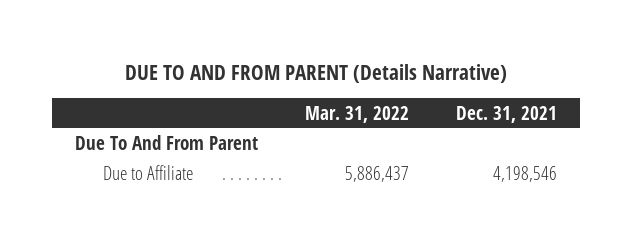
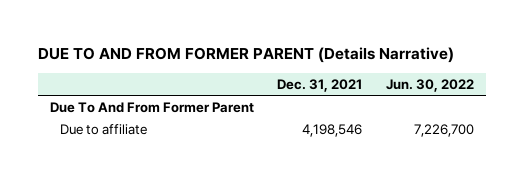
- DUE TO AND FROM PARENT (Details Narrative)
+ DUE TO AND FROM FORMER PARENT (Details Narrative)
- | Mar. 31, 2022 | Dec. 31, 2021
+ | Dec. 31, 2021 | Jun. 30, 2022
- Due To And From Parent
- Due to Affiliate | 5,886,437 | 4,198,546
+ Due To And From Former Parent
+ Due to affiliate | 4,198,546 | 7,226,700

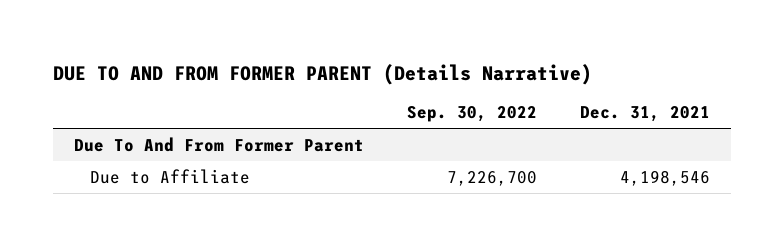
- | Dec. 31, 2021 | Jun. 30, 2022
+ | Sep. 30, 2022 | Dec. 31, 2021
- Due to affiliate | 4,198,546 | 7,226,700
+ Due to Affiliate | 7,226,700 | 4,198,546

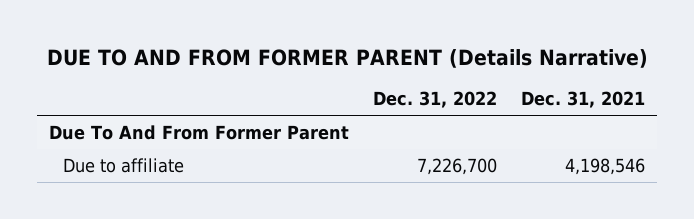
- | Sep. 30, 2022 | Dec. 31, 2021
+ | Dec. 31, 2022 | Dec. 31, 2021
- Due to Affiliate | 7,226,700 | 4,198,546
+ Due to affiliate | 7,226,700 | 4,198,546

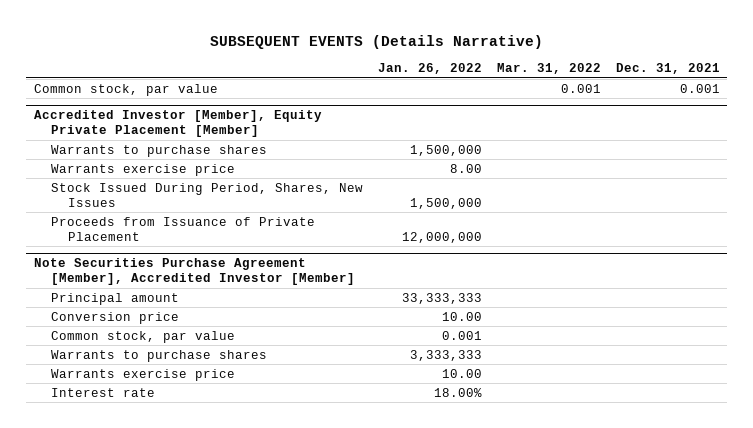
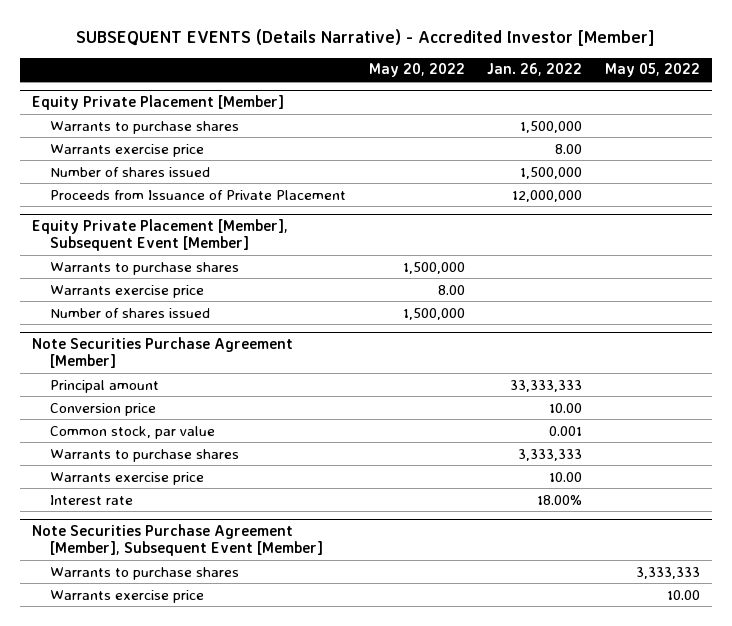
- SUBSEQUENT EVENTS (Details Narrative)
+ SUBSEQUENT EVENTS (Details Narrative) - Accredited Investor [Member]
- | Jan. 26, 2022 | Mar. 31, 2022 | Dec. 31, 2021
+ | May 20, 2022 | Jan. 26, 2022 | May 05, 2022
- Common stock, par value | | 0.001 | 0.001
- Accredited Investor [Member], Equity Private Placement [Member]
+ Equity Private Placement [Member]
- Stock Issued During Period, Shares, New Issues | 1,500,000 | |
+ Number of shares issued | | 1,500,000 |
- Note Securities Purchase Agreement [Member], Accredited Investor [Member]
+ Equity Private Placement [Member], Subsequent Event [Member]
+ Warrants to purchase shares | 1,500,000 | |
+ Warrants exercise price | 8.00 | |
+ Number of shares issued | 1,500,000 | |
+ Note Securities Purchase Agreement [Member]
+ Note Securities Purchase Agreement [Member], Subsequent Event [Member]
+ Warrants to purchase shares | | | 3,333,333
+ Warrants exercise price | | | 10.00

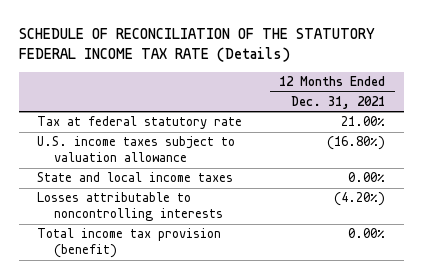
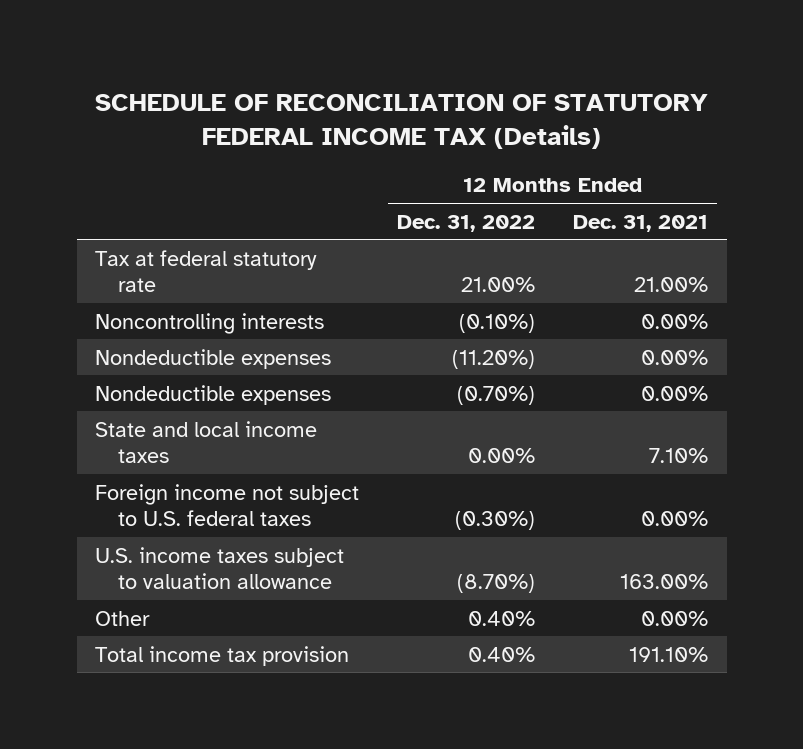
- SCHEDULE OF RECONCILIATION OF THE STATUTORY FEDERAL INCOME TAX RATE (Details)
+ SCHEDULE OF RECONCILIATION OF STATUTORY FEDERAL INCOME TAX (Details)
- | 12 Months Ended Dec. 31, 2021
+ | 12 Months Ended Dec. 31, 2022 | 12 Months Ended Dec. 31, 2021
- U.S. income taxes subject to valuation allowance | (16.80%)
- State and local income taxes | 0.00%
- Losses attributable to noncontrolling interests | (4.20%)
- Total income tax provision (benefit) | 0.00%
+ Noncontrolling interests | (0.10%) | 0.00%
+ Nondeductible expenses | (11.20%) | 0.00%
+ Nondeductible expenses | (0.70%) | 0.00%
+ State and local income taxes | 0.00% | 7.10%
+ Foreign income not subject to U.S. federal taxes | (0.30%) | 0.00%
+ U.S. income taxes subject to valuation allowance | (8.70%) | 163.00%
+ Other | 0.40% | 0.00%
+ Total income tax provision | 0.40% | 191.10%

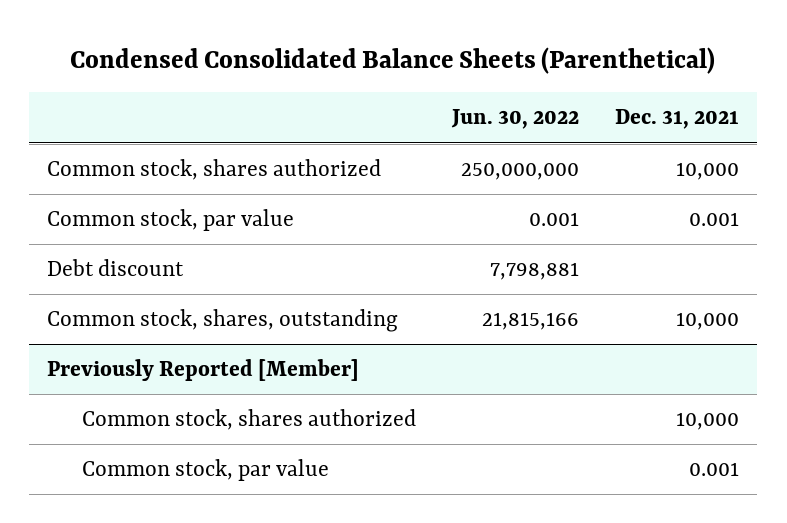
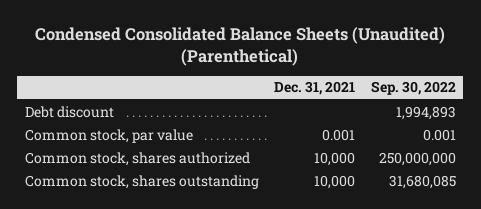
- Condensed Consolidated Balance Sheets (Parenthetical)
+ Condensed Consolidated Balance Sheets (Unaudited) (Parenthetical)
- | Jun. 30, 2022 | Dec. 31, 2021
+ | Dec. 31, 2021 | Sep. 30, 2022
- Common stock, par value | 0.001 | 0.001
- Common stock, shares, outstanding | 21,815,166 | 10,000
- Previously Reported [Member]
- Common stock, shares authorized | | 10,000
moved down: Common stock, shares authorized | 10,000 | 250,000,000
+ Common stock, shares outstanding | 10,000 | 31,680,085

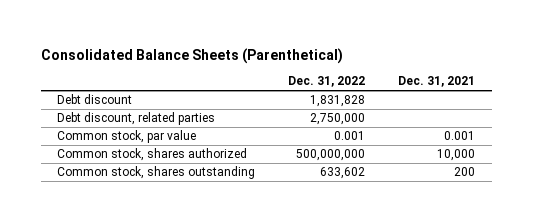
- Condensed Consolidated Balance Sheets (Unaudited) (Parenthetical)
+ Consolidated Balance Sheets (Parenthetical)
- | Dec. 31, 2021 | Sep. 30, 2022
+ | Dec. 31, 2022 | Dec. 31, 2021
+ Debt discount, related parties | 2,750,000 |
- Common stock, shares outstanding | 10,000 | 31,680,085
+ Common stock, shares outstanding | 633,602 | 200

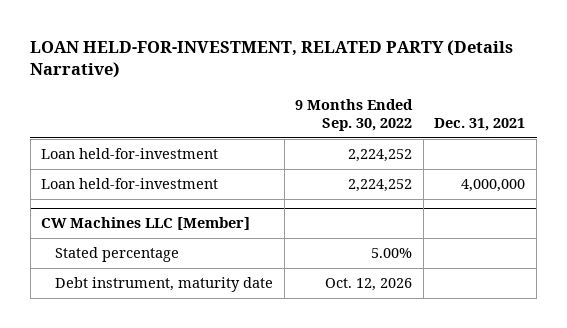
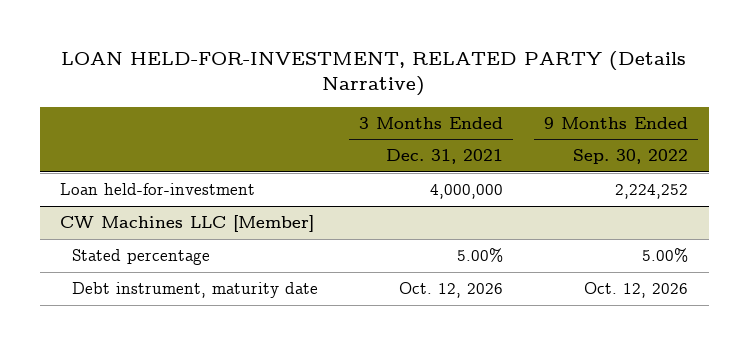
- | 9 Months Ended Sep. 30, 2022 | Dec. 31, 2021
+ | 3 Months Ended Dec. 31, 2021 | 9 Months Ended Sep. 30, 2022
- Loan held-for-investment | 2,224,252 | 4,000,000

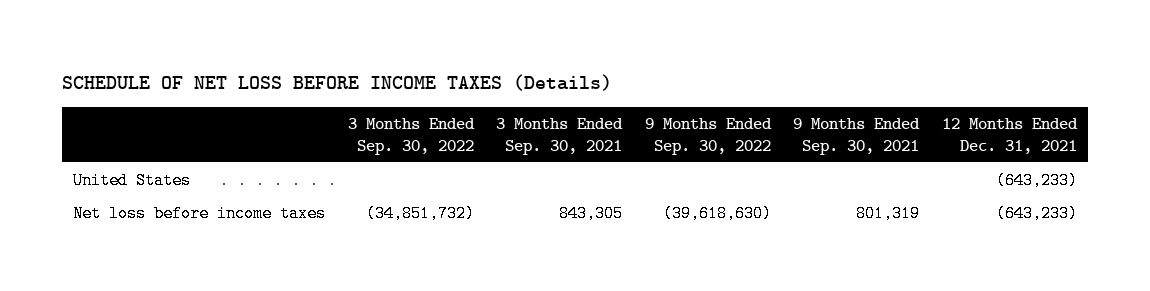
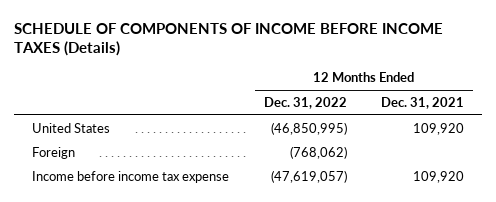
- SCHEDULE OF NET LOSS BEFORE INCOME TAXES (Details)
+ SCHEDULE OF COMPONENTS OF INCOME BEFORE INCOME TAXES (Details)
- | 3 Months Ended Sep. 30, 2022 | 3 Months Ended Sep. 30, 2021 | 9 Months Ended Sep. 30, 2022 | 9 Months Ended Sep. 30, 2021 | 12 Months Ended Dec. 31, 2021
+ | 12 Months Ended Dec. 31, 2022 | 12 Months Ended Dec. 31, 2021
- United States | | | | | (643,233)
- Net loss before income taxes | (34,851,732) | 843,305 | (39,618,630) | 801,319 | (643,233)
+ United States | (46,850,995) | 109,920
+ Foreign | (768,062) |
+ Income before income tax expense | (47,619,057) | 109,920

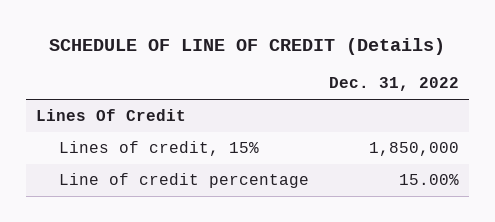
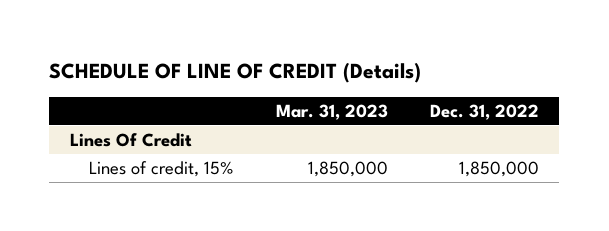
- | Dec. 31, 2022
+ | Mar. 31, 2023 | Dec. 31, 2022
- Line of credit percentage | 15.00%

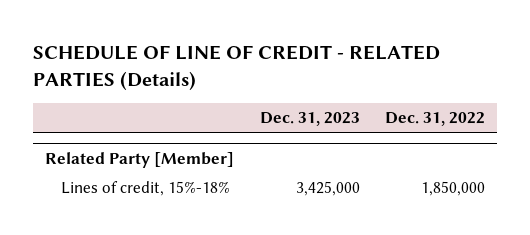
- SCHEDULE OF LINE OF CREDIT (Details)
+ SCHEDULE OF LINE OF CREDIT - RELATED PARTIES (Details)
- | Mar. 31, 2023 | Dec. 31, 2022
+ | Dec. 31, 2023 | Dec. 31, 2022
- Lines Of Credit
- Lines of credit, 15% | 1,850,000 | 1,850,000
+ Related Party [Member]
+ Lines of credit, 15%-18% | 3,425,000 | 1,850,000

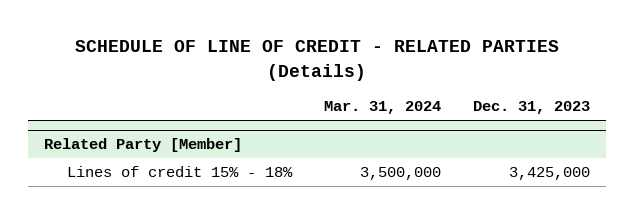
- | Dec. 31, 2023 | Dec. 31, 2022
+ | Mar. 31, 2024 | Dec. 31, 2023
@ Related Party [Member]
- Lines of credit, 15%-18% | 3,425,000 | 1,850,000
+ Lines of credit 15% - 18% | 3,500,000 | 3,425,000

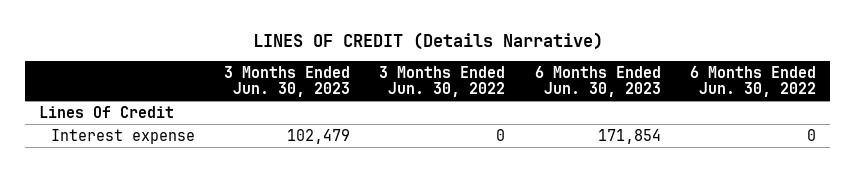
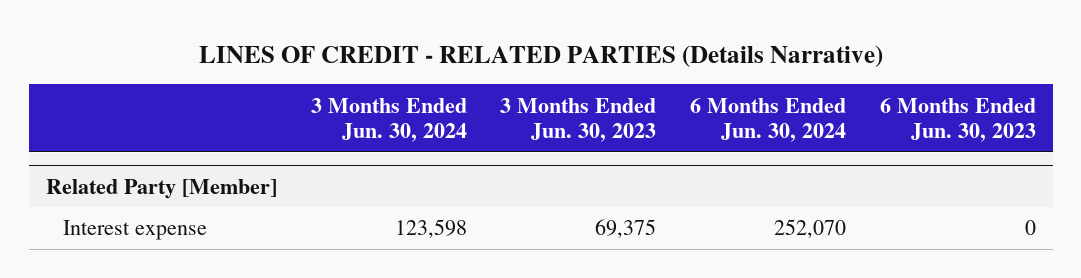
- LINES OF CREDIT (Details Narrative)
+ LINES OF CREDIT - RELATED PARTIES (Details Narrative)
- | 3 Months Ended Jun. 30, 2023 | 3 Months Ended Jun. 30, 2022 | 6 Months Ended Jun. 30, 2023 | 6 Months Ended Jun. 30, 2022
+ | 3 Months Ended Jun. 30, 2024 | 3 Months Ended Jun. 30, 2023 | 6 Months Ended Jun. 30, 2024 | 6 Months Ended Jun. 30, 2023
- Lines Of Credit
- Interest expense | 102,479 | 0 | 171,854 | 0
+ Related Party [Member]
+ Interest expense | 123,598 | 69,375 | 252,070 | 0

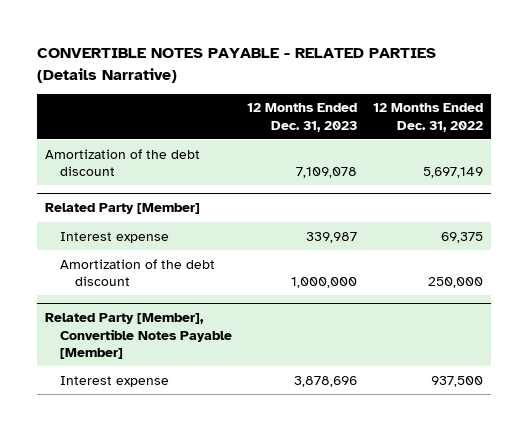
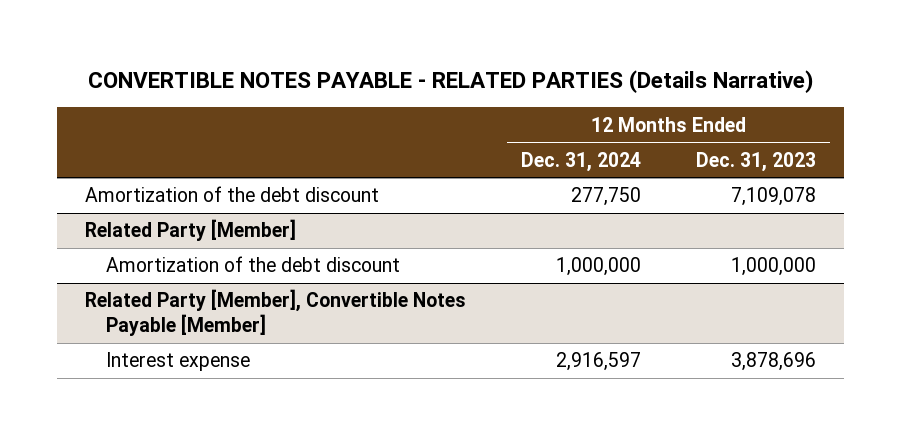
- | 12 Months Ended Dec. 31, 2023 | 12 Months Ended Dec. 31, 2022
+ | 12 Months Ended Dec. 31, 2024 | 12 Months Ended Dec. 31, 2023
@ Related Party [Member]
- Interest expense | 339,987 | 69,375

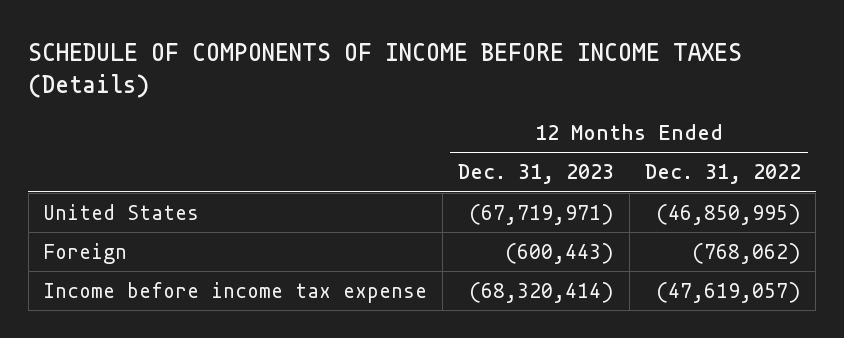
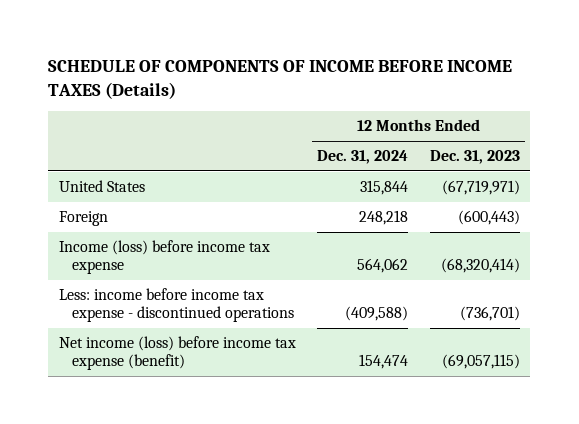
- | 12 Months Ended Dec. 31, 2023 | 12 Months Ended Dec. 31, 2022
+ | 12 Months Ended Dec. 31, 2024 | 12 Months Ended Dec. 31, 2023
- Income before income tax expense | (68,320,414) | (47,619,057)
+ Income (loss) before income tax expense | 564,062 | (68,320,414)
+ Less: income before income tax expense - discontinued operations | (409,588) | (736,701)
+ Net income (loss) before income tax expense (benefit) | 154,474 | (69,057,115)

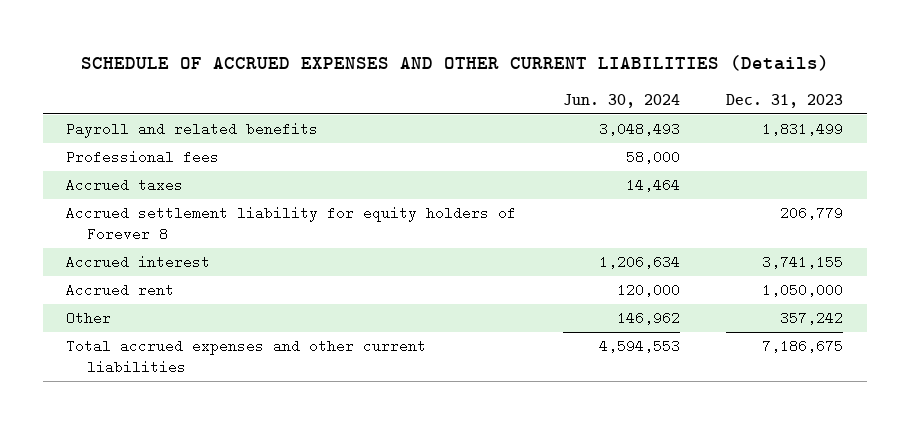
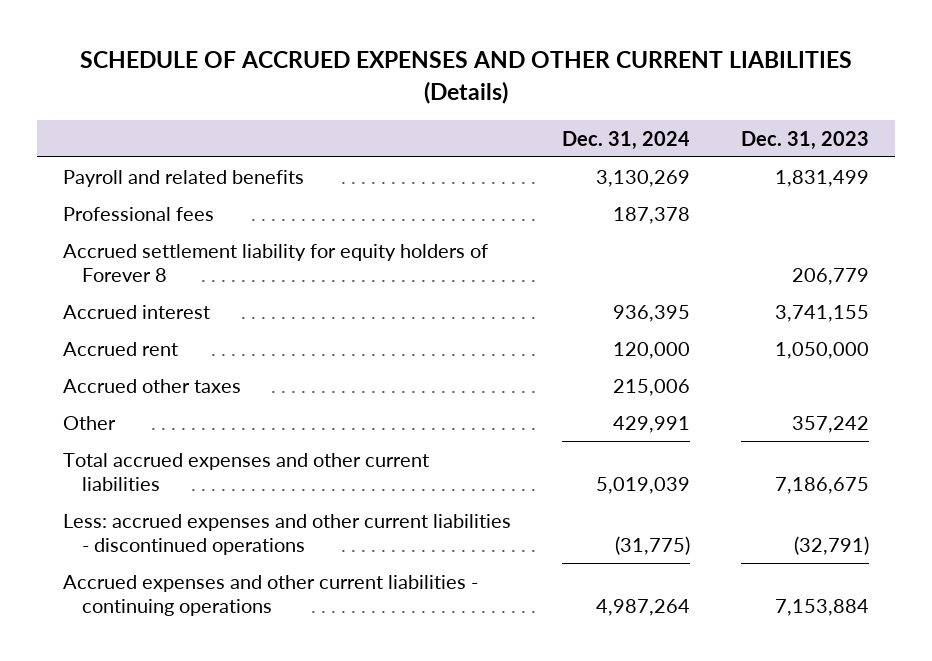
- | Jun. 30, 2024 | Dec. 31, 2023
+ | Dec. 31, 2024 | Dec. 31, 2023
- Accrued taxes | 14,464 |
+ Accrued other taxes | 215,006 |
+ Less: accrued expenses and other current liabilities - discontinued operations | (31,775) | (32,791)
+ Accrued expenses and other current liabilities - continuing operations | 4,987,264 | 7,153,884

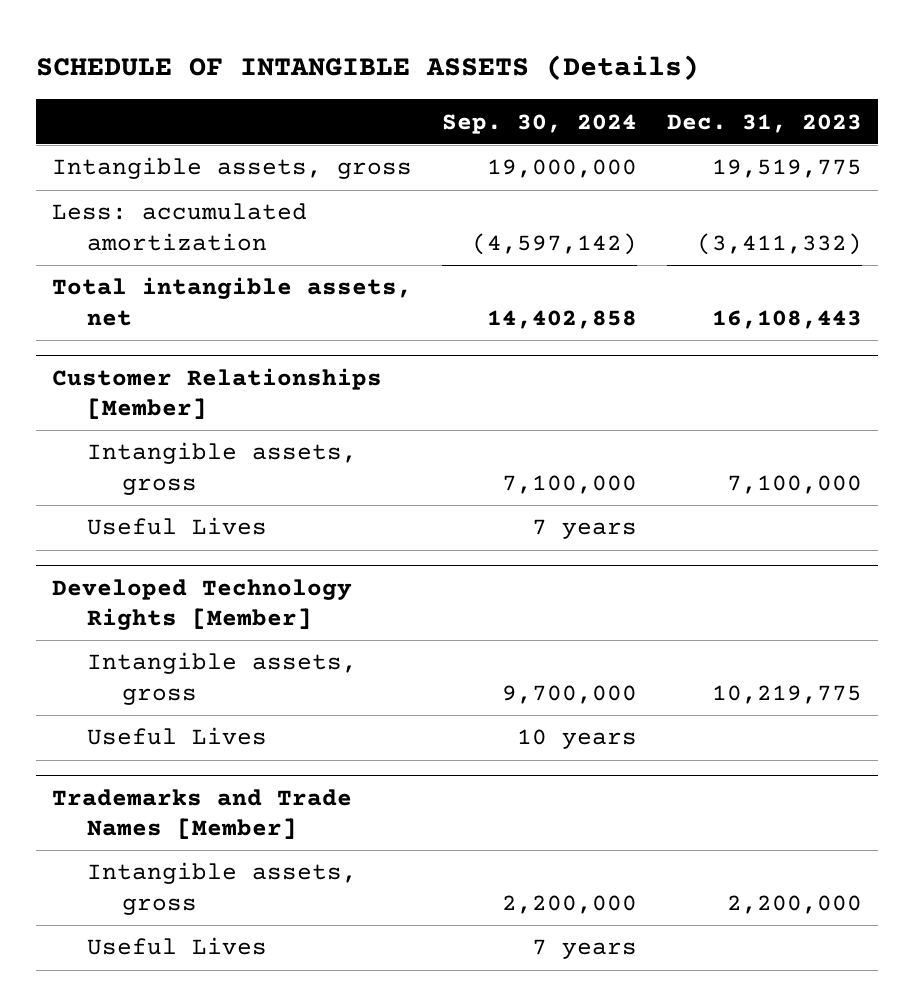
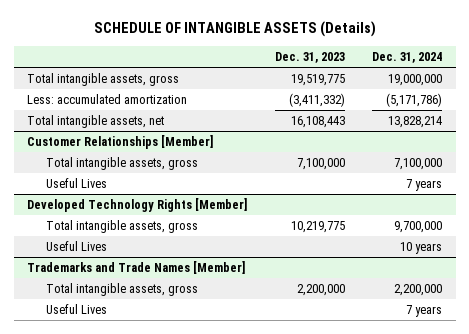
- | Sep. 30, 2024 | Dec. 31, 2023
+ | Dec. 31, 2023 | Dec. 31, 2024
- Intangible assets, gross | 19,000,000 | 19,519,775
+ Total intangible assets, gross | 19,519,775 | 19,000,000
@ Customer Relationships [Member]
- Intangible assets, gross | 7,100,000 | 7,100,000
+ Total intangible assets, gross | 7,100,000 | 7,100,000
@ Developed Technology Rights [Member]
- Intangible assets, gross | 9,700,000 | 10,219,775
+ Total intangible assets, gross | 10,219,775 | 9,700,000
@ Trademarks and Trade Names [Member]
- Intangible assets, gross | 2,200,000 | 2,200,000
+ Total intangible assets, gross | 2,200,000 | 2,200,000

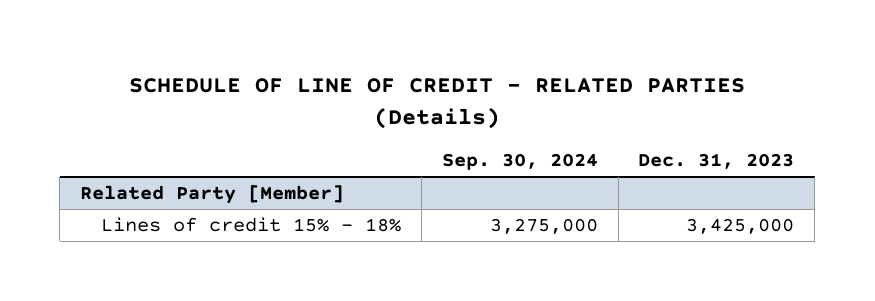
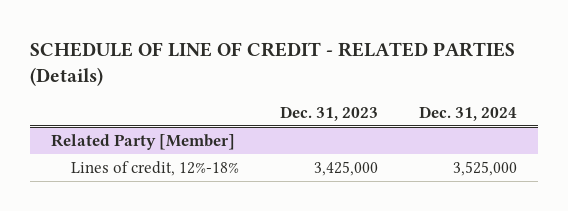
- | Sep. 30, 2024 | Dec. 31, 2023
+ | Dec. 31, 2023 | Dec. 31, 2024
@ Related Party [Member]
- Lines of credit 15% - 18% | 3,275,000 | 3,425,000
+ Lines of credit, 12%-18% | 3,425,000 | 3,525,000

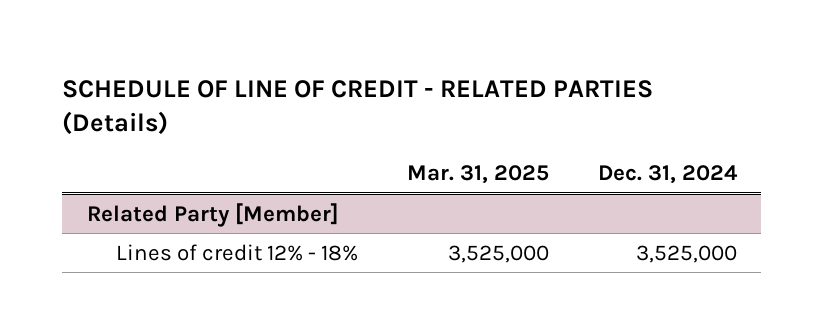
- | Dec. 31, 2023 | Dec. 31, 2024
+ | Mar. 31, 2025 | Dec. 31, 2024
@ Related Party [Member]
- Lines of credit, 12%-18% | 3,425,000 | 3,525,000
+ Lines of credit 12% - 18% | 3,525,000 | 3,525,000

